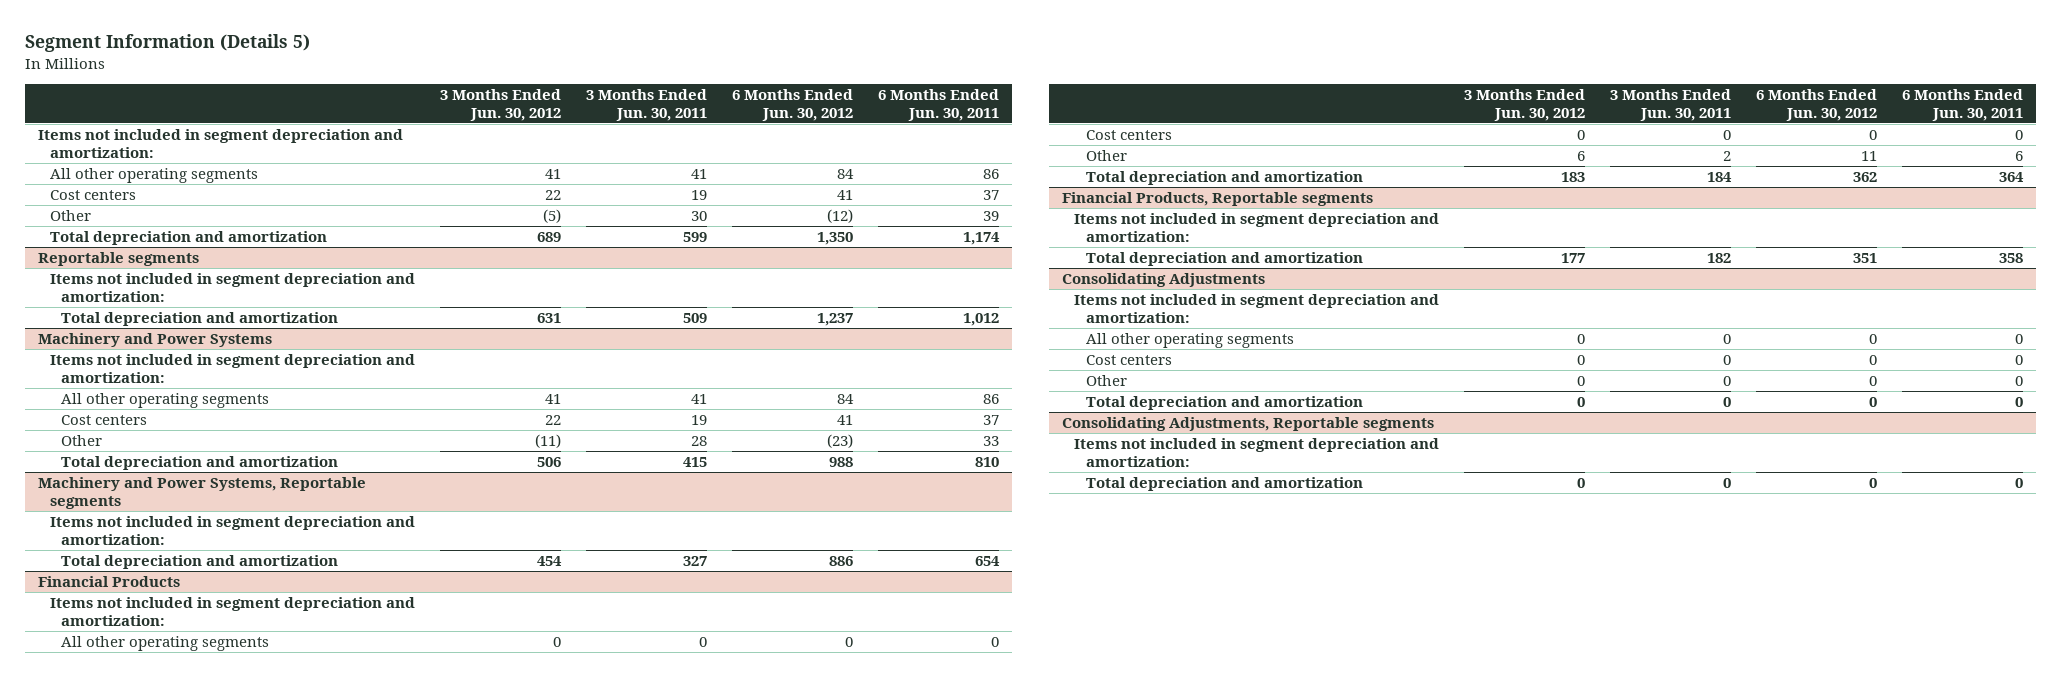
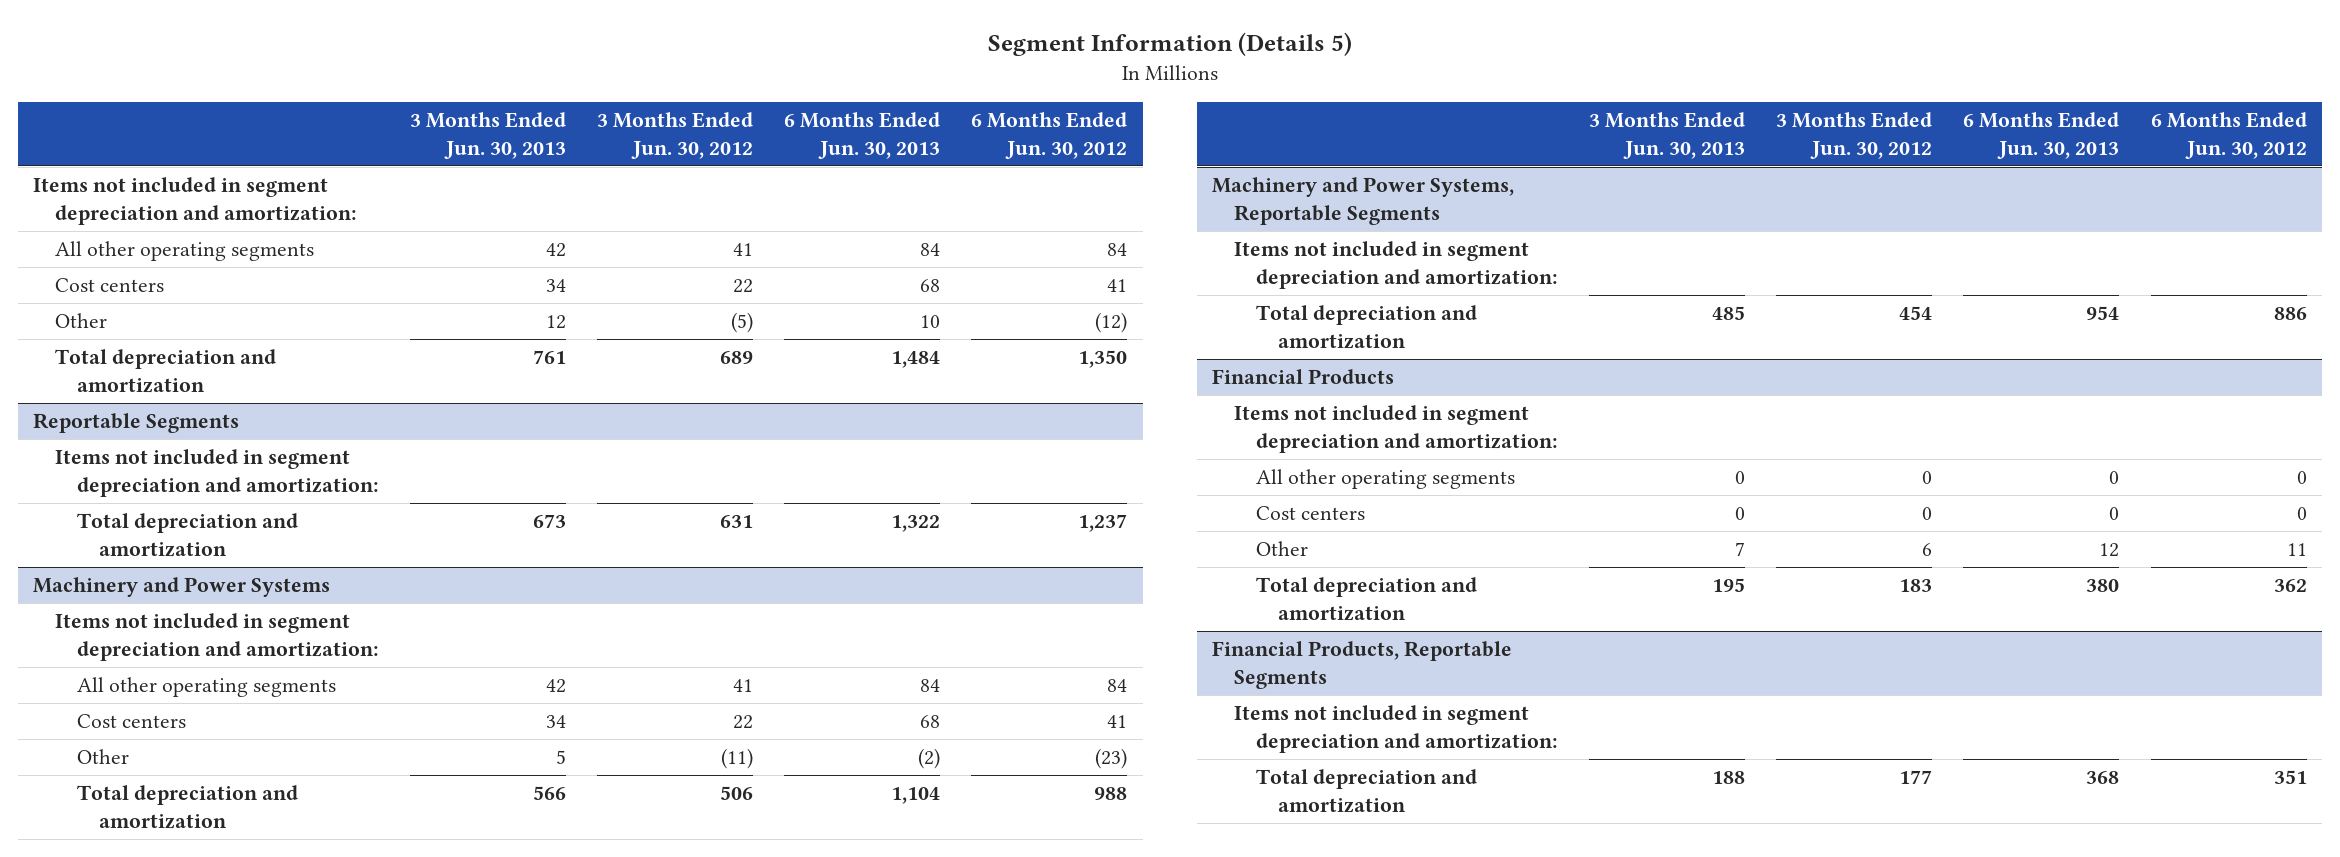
- | 3 Months Ended Jun. 30, 2012 | 3 Months Ended Jun. 30, 2011 | 6 Months Ended Jun. 30, 2012 | 6 Months Ended Jun. 30, 2011
+ | 3 Months Ended Jun. 30, 2013 | 3 Months Ended Jun. 30, 2012 | 6 Months Ended Jun. 30, 2013 | 6 Months Ended Jun. 30, 2012
- Reportable segments
+ Reportable Segments
- Machinery and Power Systems, Reportable segments
+ Machinery and Power Systems, Reportable Segments
- Financial Products, Reportable segments
+ Financial Products, Reportable Segments
- Consolidating Adjustments
- Items not included in segment depreciation and amortization:
- All other operating segments | 0 | 0 | 0 | 0
- Cost centers | 0 | 0 | 0 | 0
- Other | 0 | 0 | 0 | 0
- Total depreciation and amortization | 0 | 0 | 0 | 0
- Consolidating Adjustments, Reportable segments
- Items not included in segment depreciation and amortization:
- Total depreciation and amortization | 0 | 0 | 0 | 0

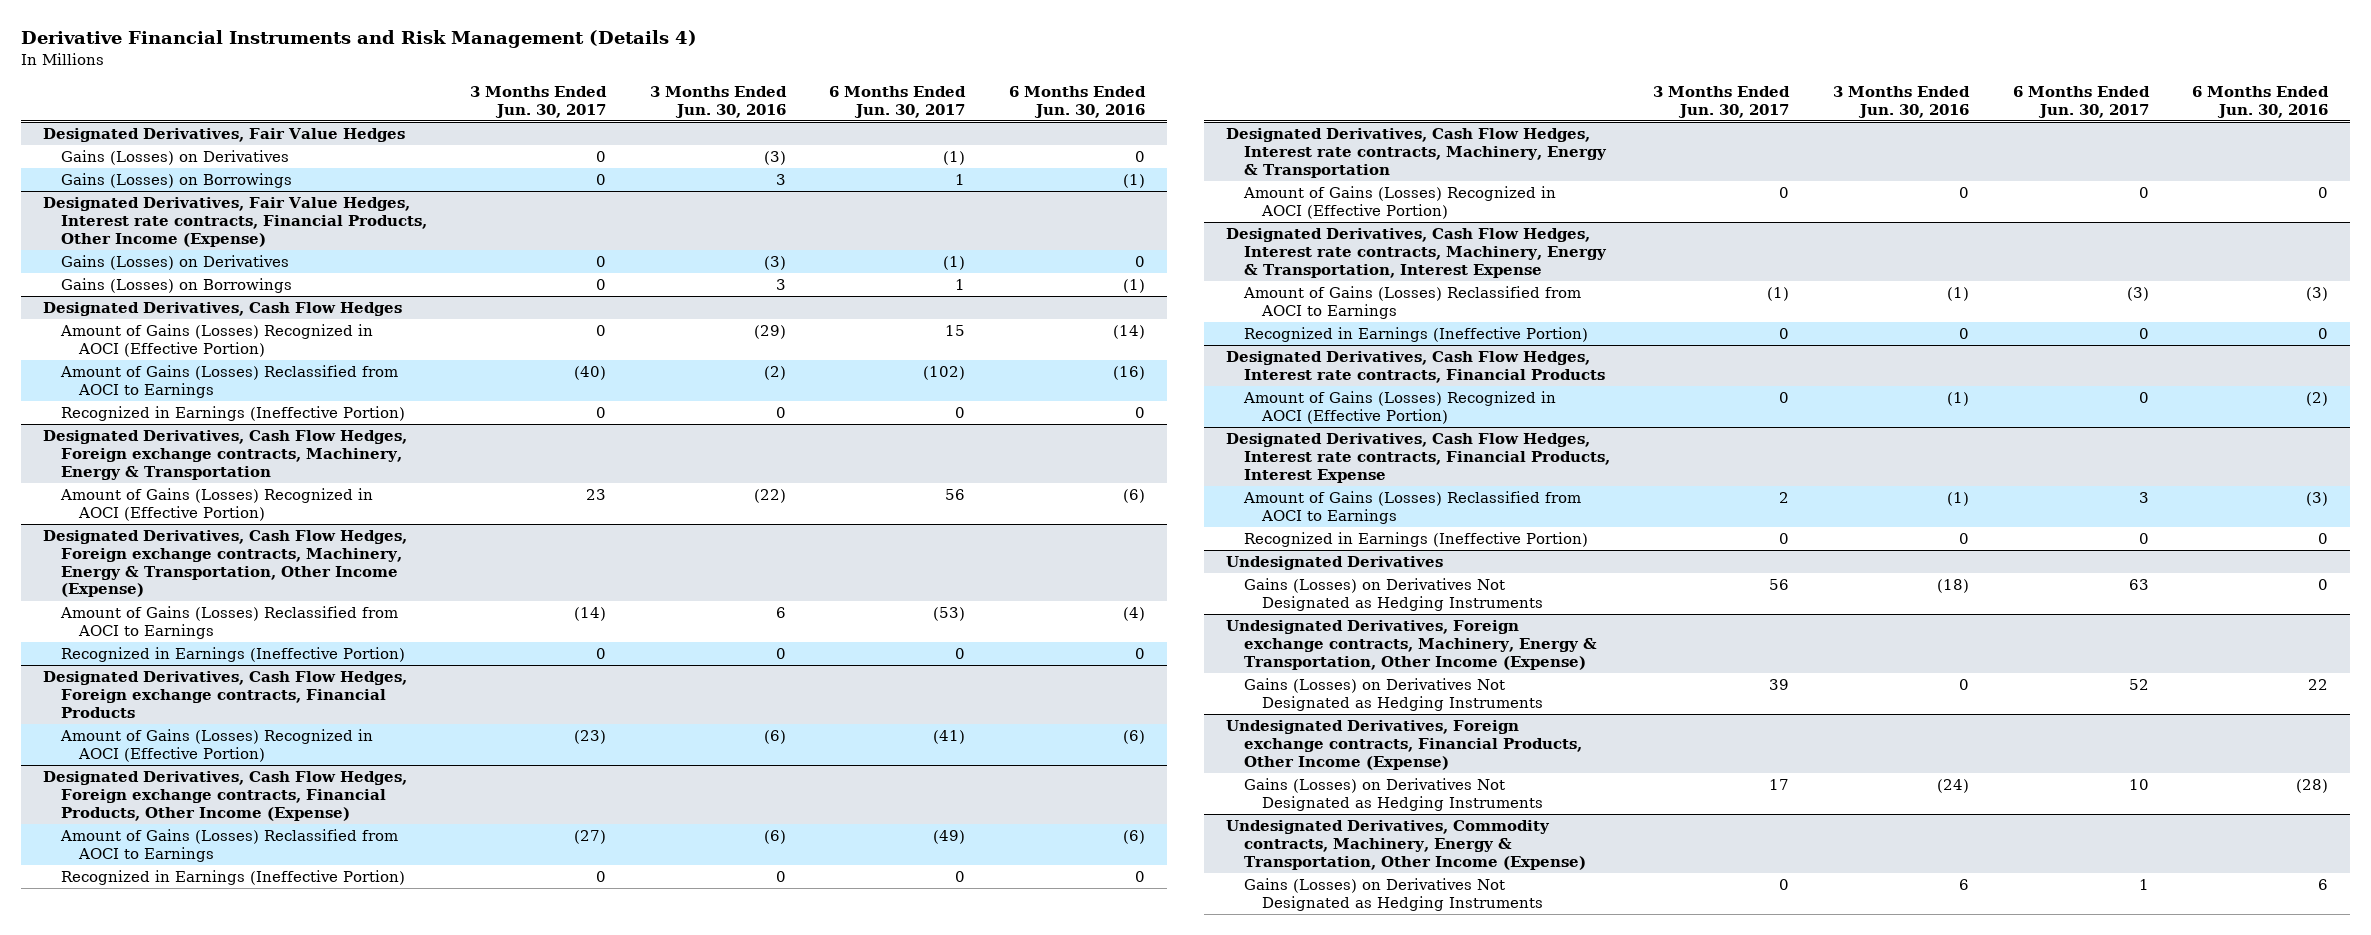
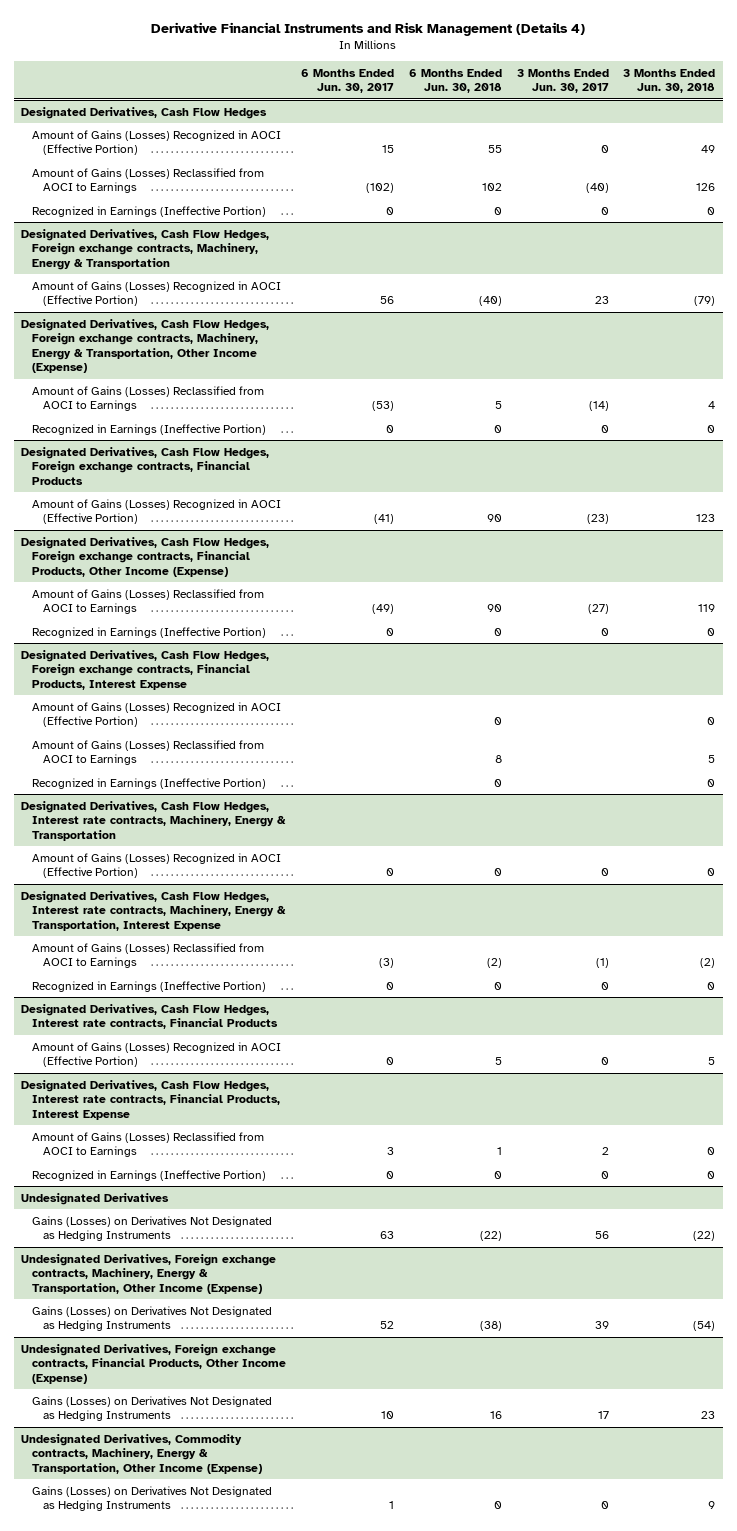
- | 3 Months Ended Jun. 30, 2017 | 3 Months Ended Jun. 30, 2016 | 6 Months Ended Jun. 30, 2017 | 6 Months Ended Jun. 30, 2016
+ | 6 Months Ended Jun. 30, 2017 | 6 Months Ended Jun. 30, 2018 | 3 Months Ended Jun. 30, 2017 | 3 Months Ended Jun. 30, 2018
- Designated Derivatives, Fair Value Hedges
- Gains (Losses) on Derivatives | 0 | (3) | (1) | 0
- Gains (Losses) on Borrowings | 0 | 3 | 1 | (1)
- Designated Derivatives, Fair Value Hedges, Interest rate contracts, Financial Products, Other Income (Expense)
- Gains (Losses) on Derivatives | 0 | (3) | (1) | 0
- Gains (Losses) on Borrowings | 0 | 3 | 1 | (1)
+ Designated Derivatives, Cash Flow Hedges, Foreign exchange contracts, Financial Products, Interest Expense
+ Amount of Gains (Losses) Recognized in AOCI (Effective Portion) | | 0 | | 0
+ Amount of Gains (Losses) Reclassified from AOCI to Earnings | | 8 | | 5
+ Recognized in Earnings (Ineffective Portion) | | 0 | | 0

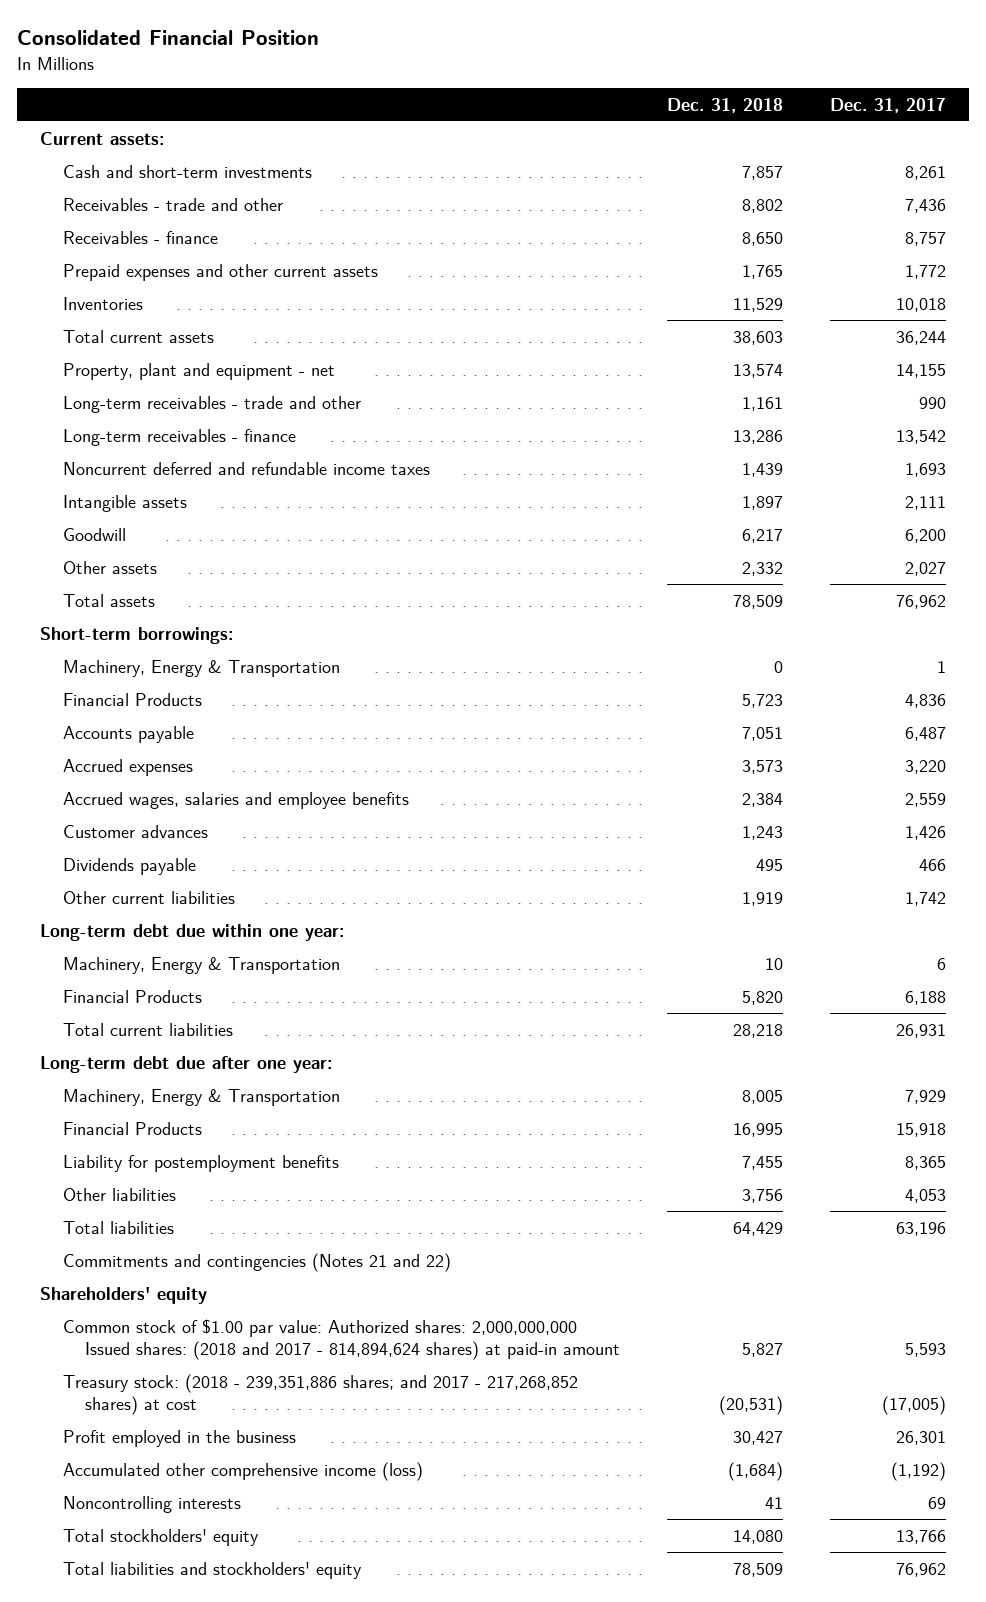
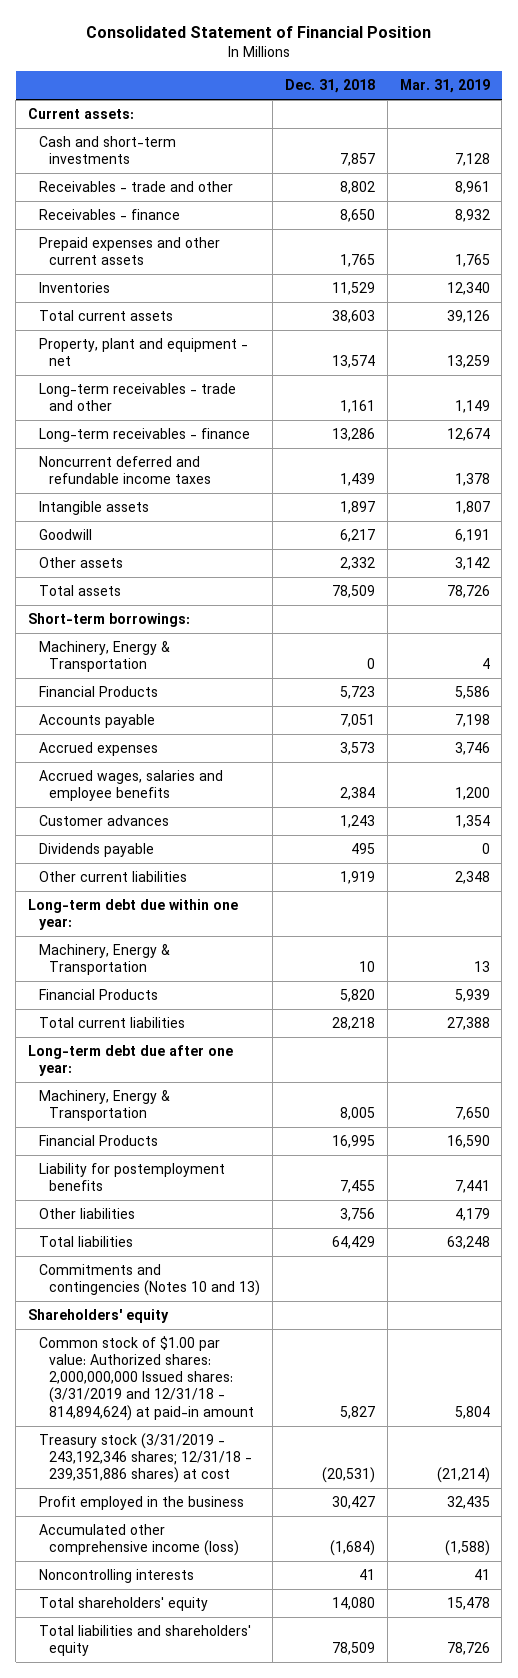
- Consolidated Financial Position
+ Consolidated Statement of Financial Position
- | Dec. 31, 2018 | Dec. 31, 2017
+ | Dec. 31, 2018 | Mar. 31, 2019
- Commitments and contingencies (Notes 21 and 22)
+ Commitments and contingencies (Notes 10 and 13)
- Common stock of $1.00 par value: Authorized shares: 2,000,000,000 Issued shares: (2018 and 2017 - 814,894,624 shares) at paid-in amount | 5,827 | 5,593
- Treasury stock: (2018 - 239,351,886 shares; and 2017 - 217,268,852 shares) at cost | (20,531) | (17,005)
+ Common stock of $1.00 par value: Authorized shares: 2,000,000,000 Issued shares: (3/31/2019 and 12/31/18 - 814,894,624) at paid-in amount | 5,827 | 5,804
+ Treasury stock (3/31/2019 - 243,192,346 shares; 12/31/18 - 239,351,886 shares) at cost | (20,531) | (21,214)
- Total stockholders' equity | 14,080 | 13,766
- Total liabilities and stockholders' equity | 78,509 | 76,962
+ Total shareholders' equity | 14,080 | 15,478
+ Total liabilities and shareholders' equity | 78,509 | 78,726

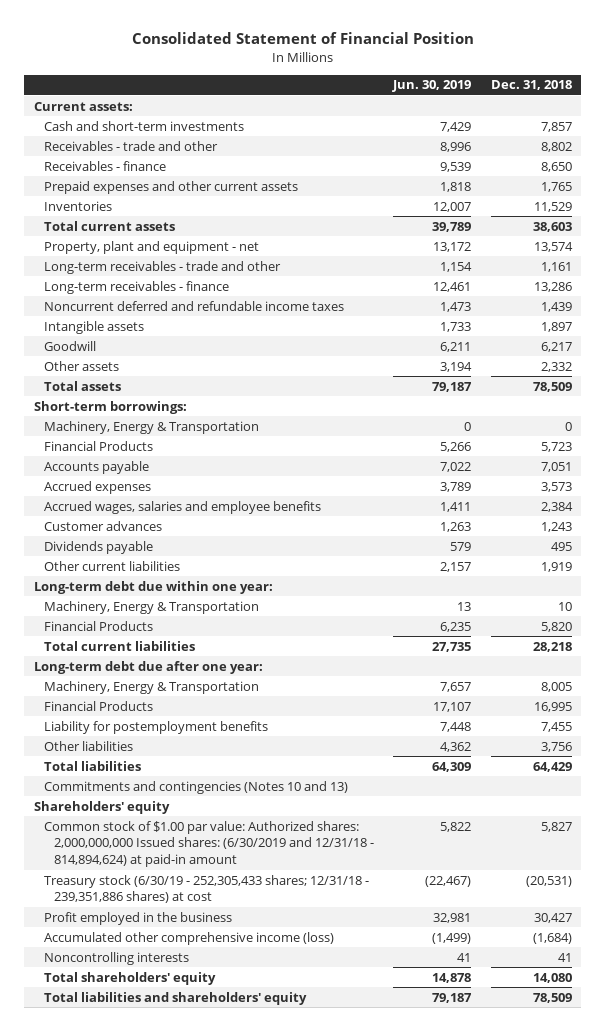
- | Dec. 31, 2018 | Mar. 31, 2019
+ | Jun. 30, 2019 | Dec. 31, 2018
- Common stock of $1.00 par value: Authorized shares: 2,000,000,000 Issued shares: (3/31/2019 and 12/31/18 - 814,894,624) at paid-in amount | 5,827 | 5,804
- Treasury stock (3/31/2019 - 243,192,346 shares; 12/31/18 - 239,351,886 shares) at cost | (20,531) | (21,214)
+ Common stock of $1.00 par value: Authorized shares: 2,000,000,000 Issued shares: (6/30/2019 and 12/31/18 - 814,894,624) at paid-in amount | 5,822 | 5,827
+ Treasury stock (6/30/19 - 252,305,433 shares; 12/31/18 - 239,351,886 shares) at cost | (22,467) | (20,531)

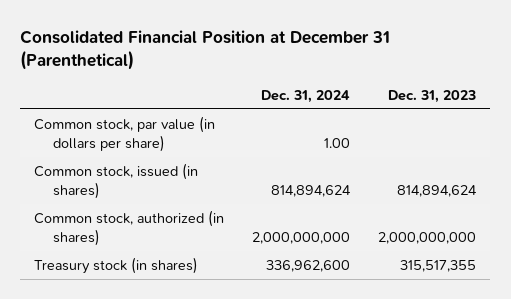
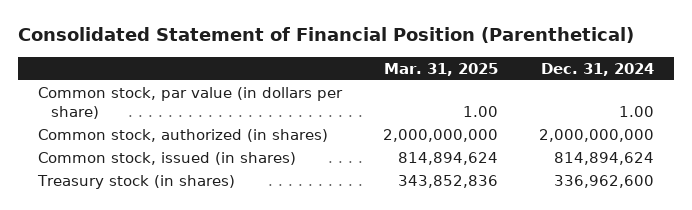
- Consolidated Financial Position at December 31 (Parenthetical)
+ Consolidated Statement of Financial Position (Parenthetical)
- | Dec. 31, 2024 | Dec. 31, 2023
+ | Mar. 31, 2025 | Dec. 31, 2024
moved down: Common stock, issued (in shares) | 814,894,624 | 814,894,624

